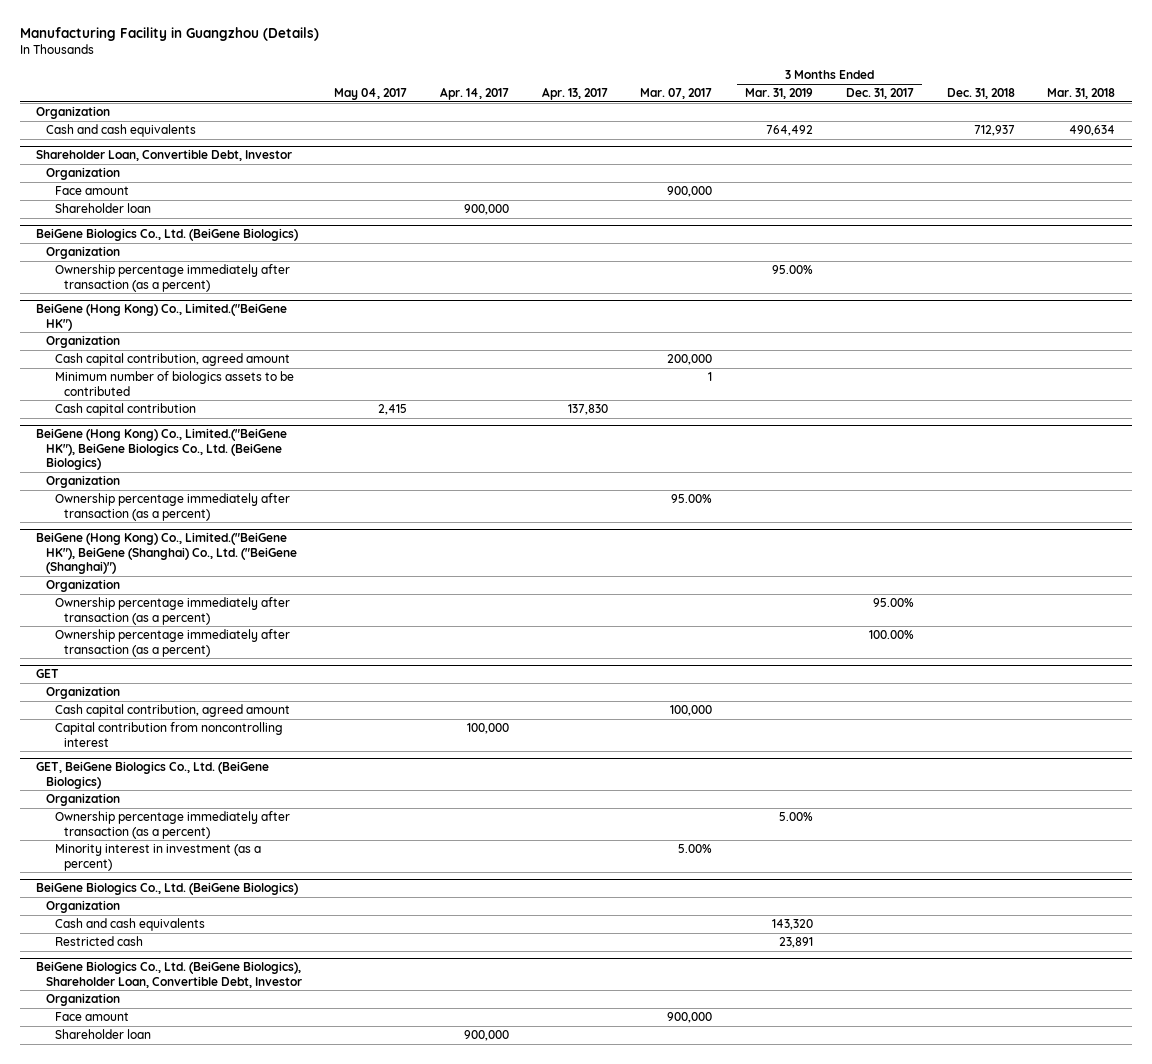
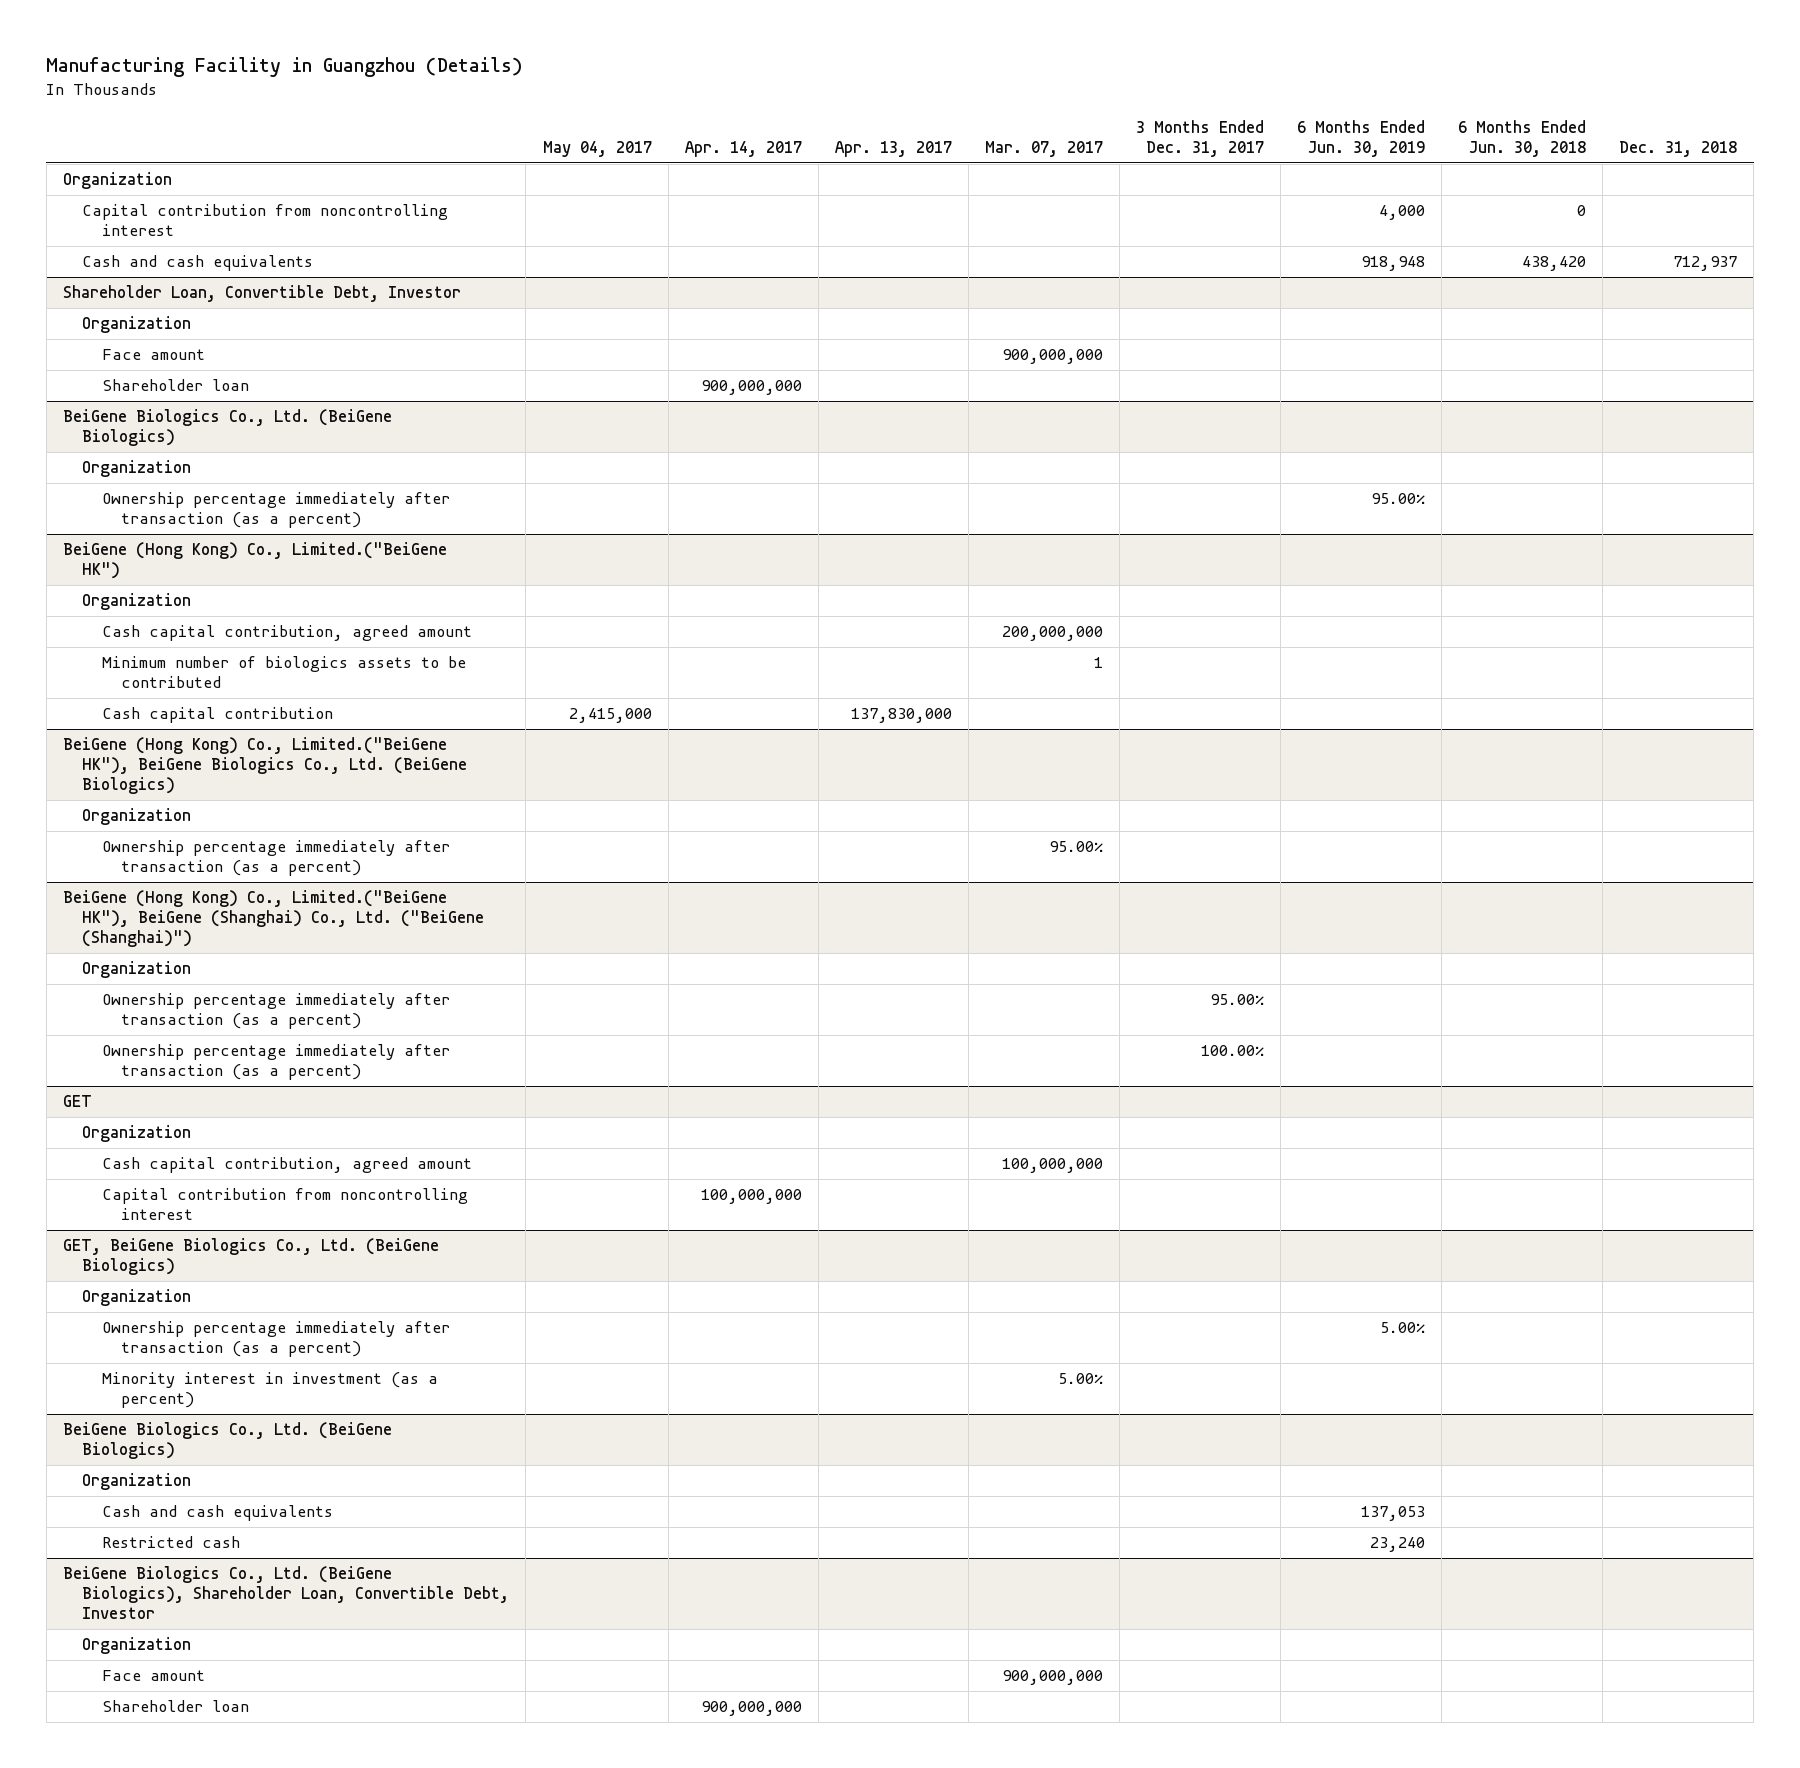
- | May 04, 2017 | Apr. 14, 2017 | Apr. 13, 2017 | Mar. 07, 2017 | 3 Months Ended Mar. 31, 2019 | 3 Months Ended Dec. 31, 2017 | Dec. 31, 2018 | Mar. 31, 2018
+ | May 04, 2017 | Apr. 14, 2017 | Apr. 13, 2017 | Mar. 07, 2017 | 3 Months Ended Dec. 31, 2017 | 6 Months Ended Jun. 30, 2019 | 6 Months Ended Jun. 30, 2018 | Dec. 31, 2018
+ Capital contribution from noncontrolling interest | | | | | | 4,000 | 0 |
@ Shareholder Loan, Convertible Debt, Investor
- Face amount | | | | 900,000 | | | |
- Shareholder loan | | 900,000 | | | | | |
+ Face amount | | | | 900,000,000 | | | |
+ Shareholder loan | | 900,000,000 | | | | | |
@ BeiGene (Hong Kong) Co., Limited.("BeiGene HK")
- Cash capital contribution, agreed amount | | | | 200,000 | | | |
+ Cash capital contribution, agreed amount | | | | 200,000,000 | | | |
- Cash capital contribution | 2,415 | | 137,830 | | | | |
+ Cash capital contribution | 2,415,000 | | 137,830,000 | | | | |
@ GET
- Cash capital contribution, agreed amount | | | | 100,000 | | | |
- Capital contribution from noncontrolling interest | | 100,000 | | | | | |
+ Cash capital contribution, agreed amount | | | | 100,000,000 | | | |
+ Capital contribution from noncontrolling interest | | 100,000,000 | | | | | |
@ BeiGene Biologics Co., Ltd. (BeiGene Biologics), Shareholder Loan, Convertible Debt, Investor
- Face amount | | | | 900,000 | | | |
- Shareholder loan | | 900,000 | | | | | |
+ Face amount | | | | 900,000,000 | | | |
+ Shareholder loan | | 900,000,000 | | | | | |

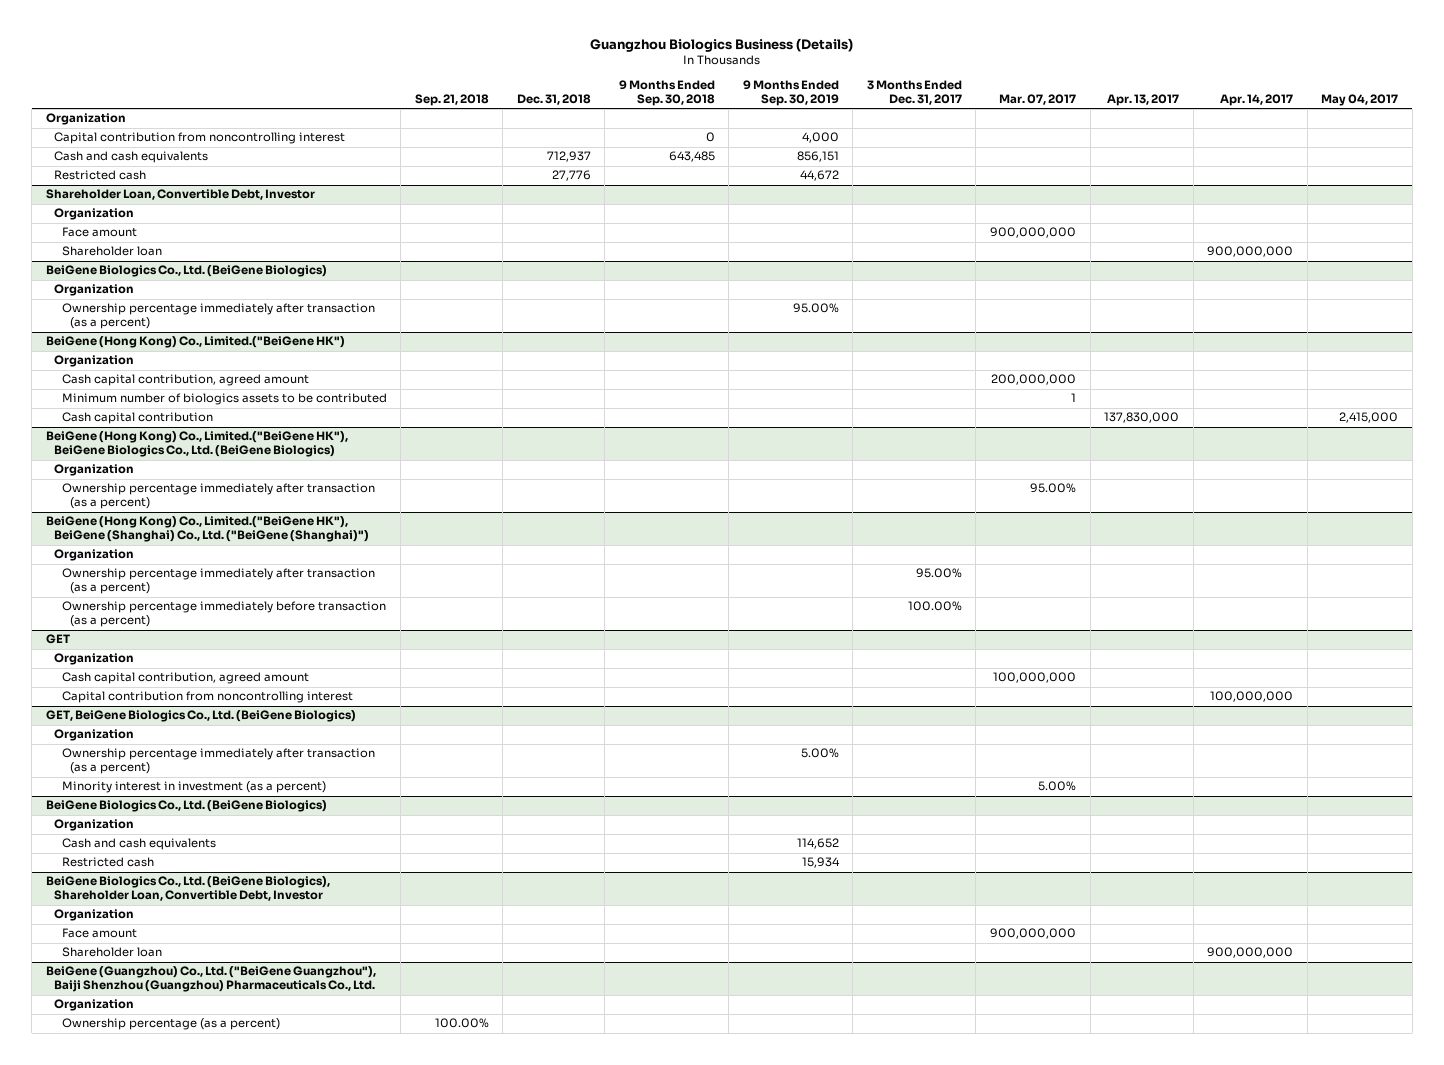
- Manufacturing Facility in Guangzhou (Details)
+ Guangzhou Biologics Business (Details)
- | May 04, 2017 | Apr. 14, 2017 | Apr. 13, 2017 | Mar. 07, 2017 | 3 Months Ended Dec. 31, 2017 | 6 Months Ended Jun. 30, 2019 | 6 Months Ended Jun. 30, 2018 | Dec. 31, 2018
+ | Sep. 21, 2018 | Dec. 31, 2018 | 9 Months Ended Sep. 30, 2018 | 9 Months Ended Sep. 30, 2019 | 3 Months Ended Dec. 31, 2017 | Mar. 07, 2017 | Apr. 13, 2017 | Apr. 14, 2017 | May 04, 2017
+ Restricted cash | | 27,776 | | 44,672 | | | | |
@ BeiGene (Hong Kong) Co., Limited.("BeiGene HK"), BeiGene (Shanghai) Co., Ltd. ("BeiGene (Shanghai)")
- Ownership percentage immediately after transaction (as a percent) | | | | | 100.00% | | |
+ Ownership percentage immediately before transaction (as a percent) | | | | | 100.00% | | | |
+ BeiGene (Guangzhou) Co., Ltd. ("BeiGene Guangzhou"), Baiji Shenzhou (Guangzhou) Pharmaceuticals Co., Ltd.
+ Organization
+ Ownership percentage (as a percent) | 100.00% | | | | | | | |

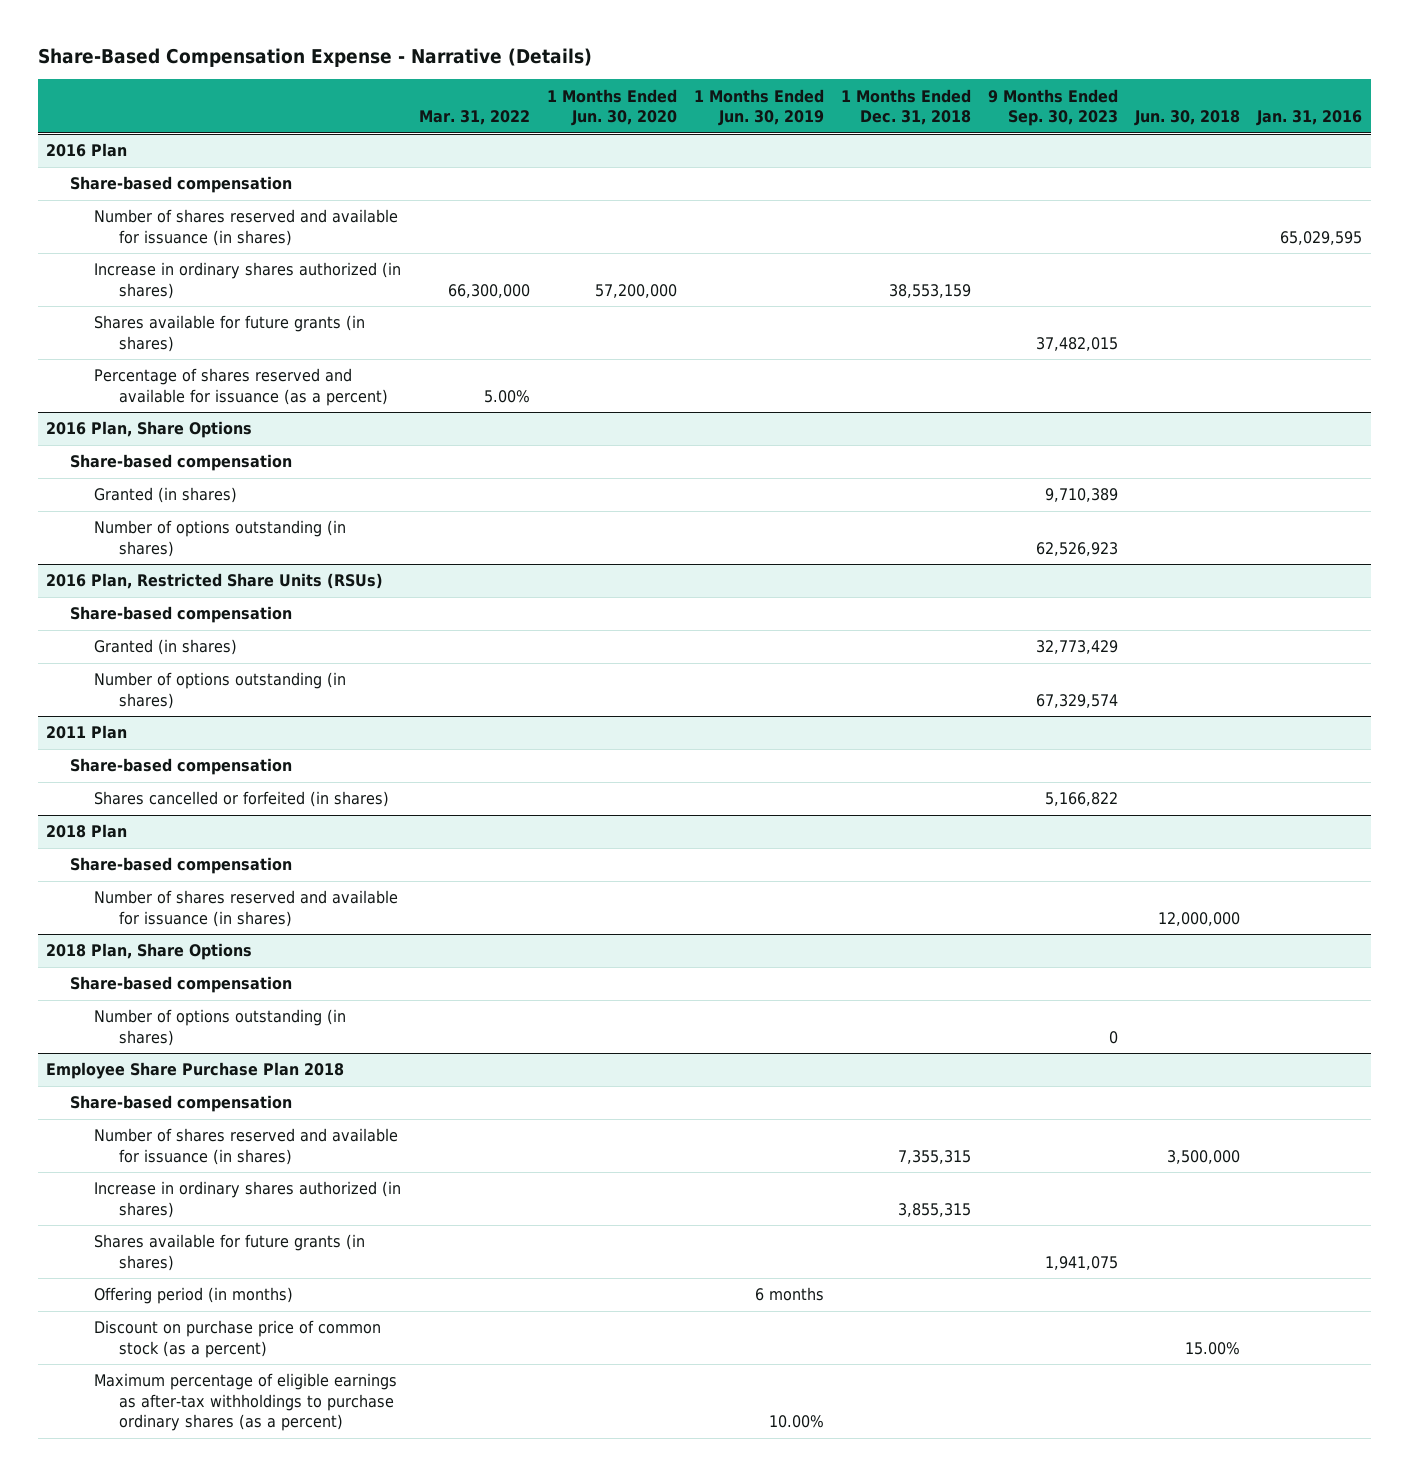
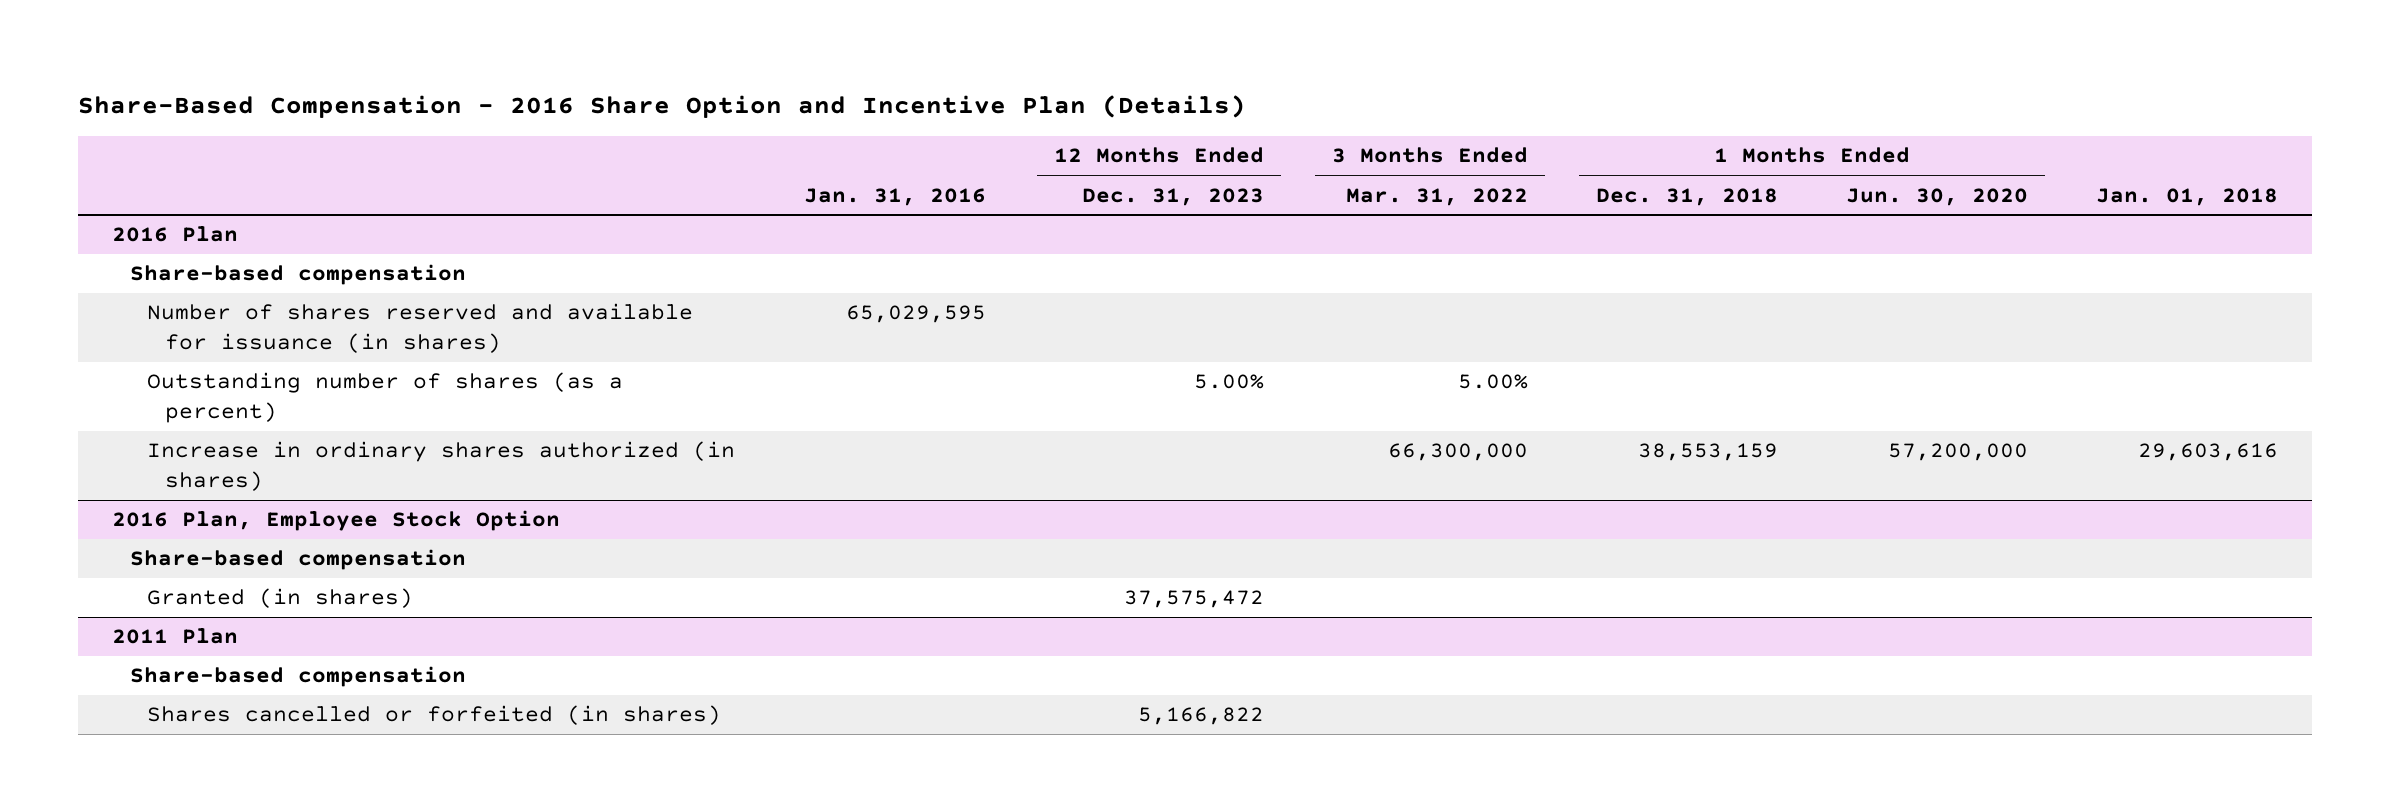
- Share-Based Compensation Expense - Narrative (Details)
+ Share-Based Compensation - 2016 Share Option and Incentive Plan (Details)
- | Mar. 31, 2022 | 1 Months Ended Jun. 30, 2020 | 1 Months Ended Jun. 30, 2019 | 1 Months Ended Dec. 31, 2018 | 9 Months Ended Sep. 30, 2023 | Jun. 30, 2018 | Jan. 31, 2016
+ | Jan. 31, 2016 | 12 Months Ended Dec. 31, 2023 | 3 Months Ended Mar. 31, 2022 | 1 Months Ended Dec. 31, 2018 | 1 Months Ended Jun. 30, 2020 | Jan. 01, 2018
@ 2016 Plan
+ Outstanding number of shares (as a percent) | | 5.00% | 5.00% | | |
- Shares available for future grants (in shares) | | | | | 37,482,015 | |
- Percentage of shares reserved and available for issuance (as a percent) | 5.00% | | | | | |
- 2016 Plan, Share Options
+ 2016 Plan, Employee Stock Option
- Number of options outstanding (in shares) | | | | | 62,526,923 | |
- 2016 Plan, Restricted Share Units (RSUs)
- Share-based compensation
- Granted (in shares) | | | | | 32,773,429 | |
- Number of options outstanding (in shares) | | | | | 67,329,574 | |
- 2018 Plan
- Share-based compensation
- Number of shares reserved and available for issuance (in shares) | | | | | | 12,000,000 |
- 2018 Plan, Share Options
- Share-based compensation
- Number of options outstanding (in shares) | | | | | 0 | |
- Employee Share Purchase Plan 2018
- Share-based compensation
- Number of shares reserved and available for issuance (in shares) | | | | 7,355,315 | | 3,500,000 |
- Increase in ordinary shares authorized (in shares) | | | | 3,855,315 | | |
- Shares available for future grants (in shares) | | | | | 1,941,075 | |
- Offering period (in months) | | | 6 months | | | |
- Discount on purchase price of common stock (as a percent) | | | | | | 15.00% |
- Maximum percentage of eligible earnings as after-tax withholdings to purchase ordinary shares (as a percent) | | | 10.00% | | | |

